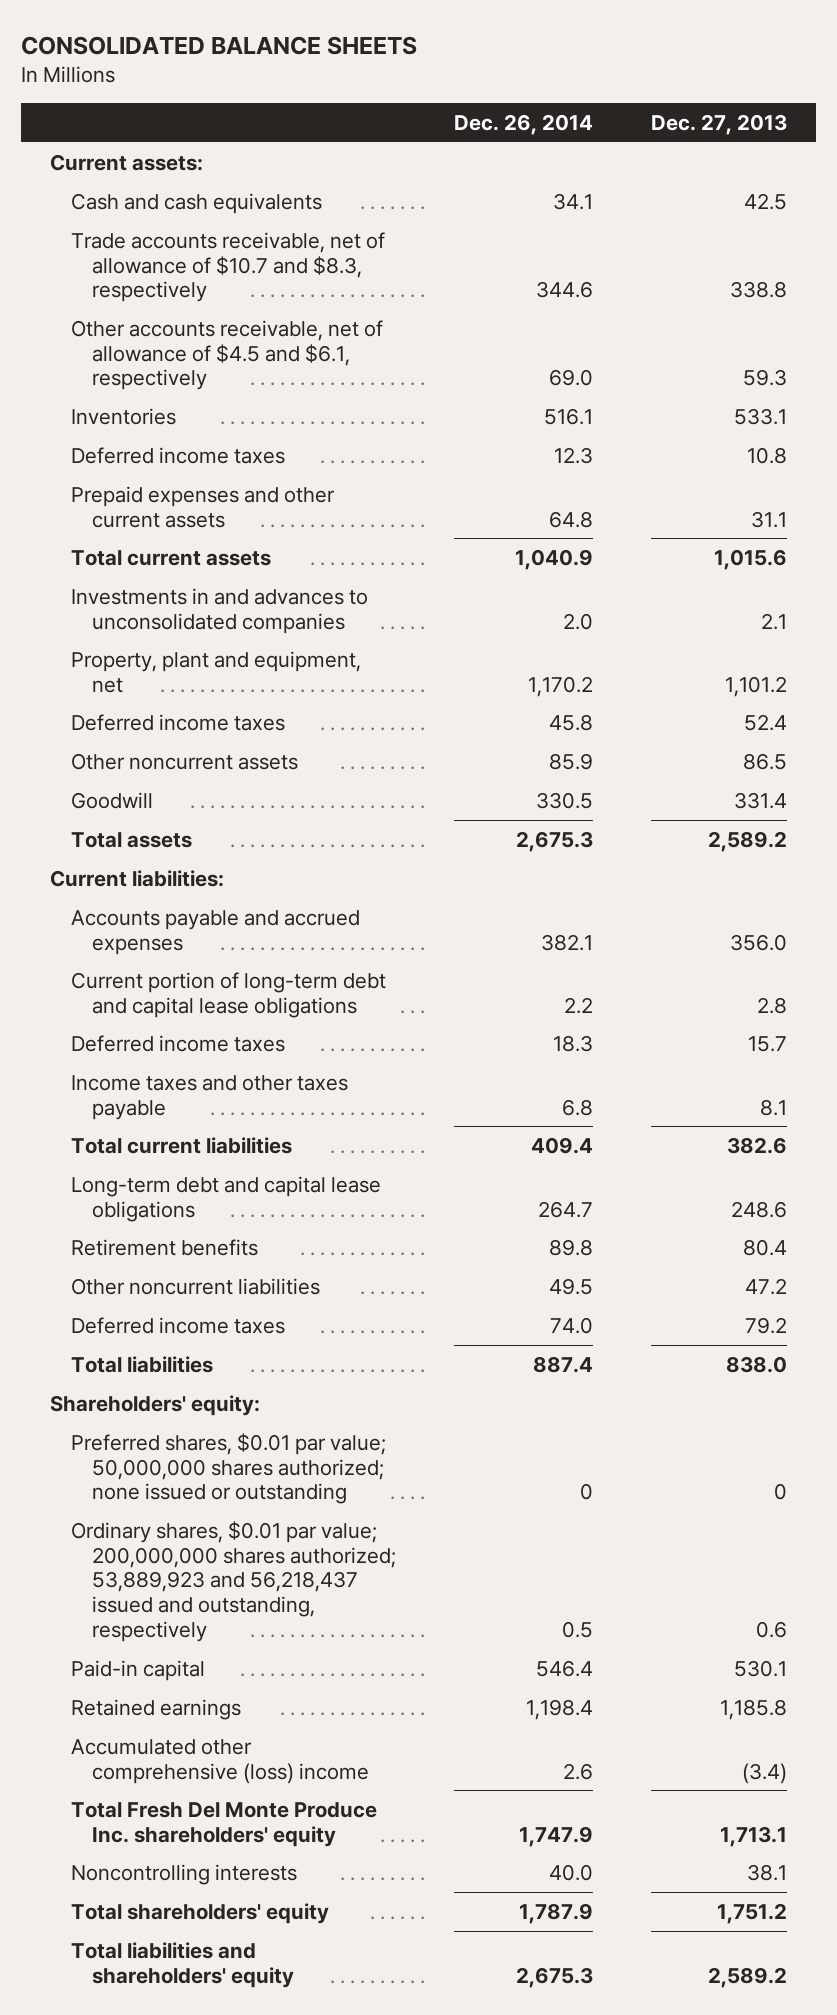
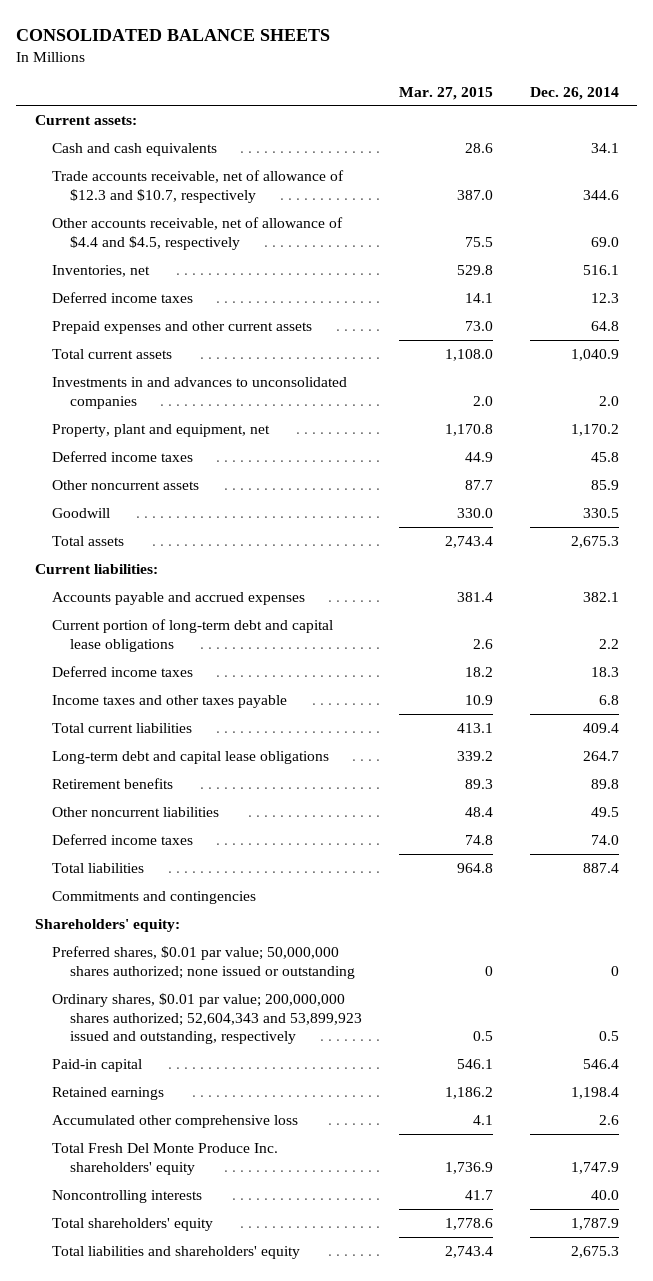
- | Dec. 26, 2014 | Dec. 27, 2013
+ | Mar. 27, 2015 | Dec. 26, 2014
- Trade accounts receivable, net of allowance of $10.7 and $8.3, respectively | 344.6 | 338.8
- Other accounts receivable, net of allowance of $4.5 and $6.1, respectively | 69.0 | 59.3
- Inventories | 516.1 | 533.1
+ Trade accounts receivable, net of allowance of $12.3 and $10.7, respectively | 387.0 | 344.6
+ Other accounts receivable, net of allowance of $4.4 and $4.5, respectively | 75.5 | 69.0
+ Inventories, net | 529.8 | 516.1
+ Commitments and contingencies
- Ordinary shares, $0.01 par value; 200,000,000 shares authorized; 53,889,923 and 56,218,437 issued and outstanding, respectively | 0.5 | 0.6
+ Ordinary shares, $0.01 par value; 200,000,000 shares authorized; 52,604,343 and 53,899,923 issued and outstanding, respectively | 0.5 | 0.5
- Accumulated other comprehensive (loss) income | 2.6 | (3.4)
+ Accumulated other comprehensive loss | 4.1 | 2.6

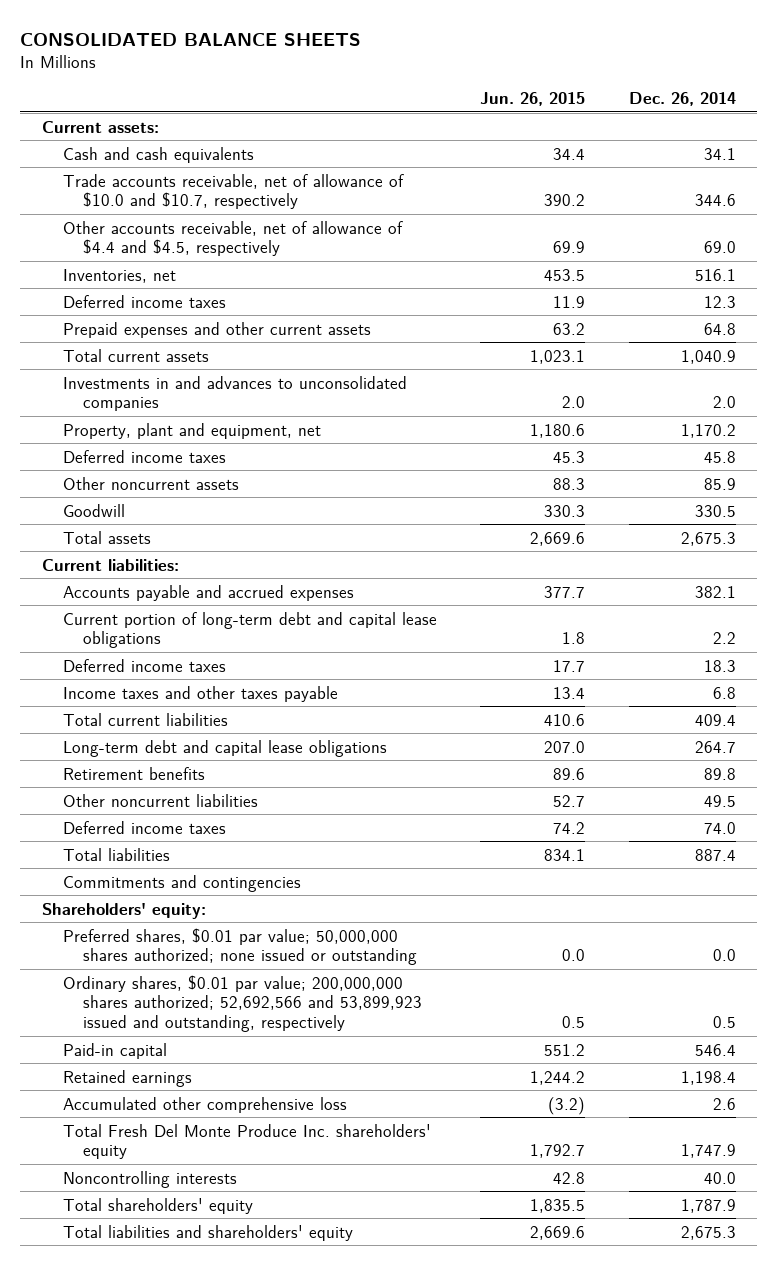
- | Mar. 27, 2015 | Dec. 26, 2014
+ | Jun. 26, 2015 | Dec. 26, 2014
- Trade accounts receivable, net of allowance of $12.3 and $10.7, respectively | 387.0 | 344.6
+ Trade accounts receivable, net of allowance of $10.0 and $10.7, respectively | 390.2 | 344.6
- Preferred shares, $0.01 par value; 50,000,000 shares authorized; none issued or outstanding | 0 | 0
- Ordinary shares, $0.01 par value; 200,000,000 shares authorized; 52,604,343 and 53,899,923 issued and outstanding, respectively | 0.5 | 0.5
+ Preferred shares, $0.01 par value; 50,000,000 shares authorized; none issued or outstanding | 0.0 | 0.0
+ Ordinary shares, $0.01 par value; 200,000,000 shares authorized; 52,692,566 and 53,899,923 issued and outstanding, respectively | 0.5 | 0.5

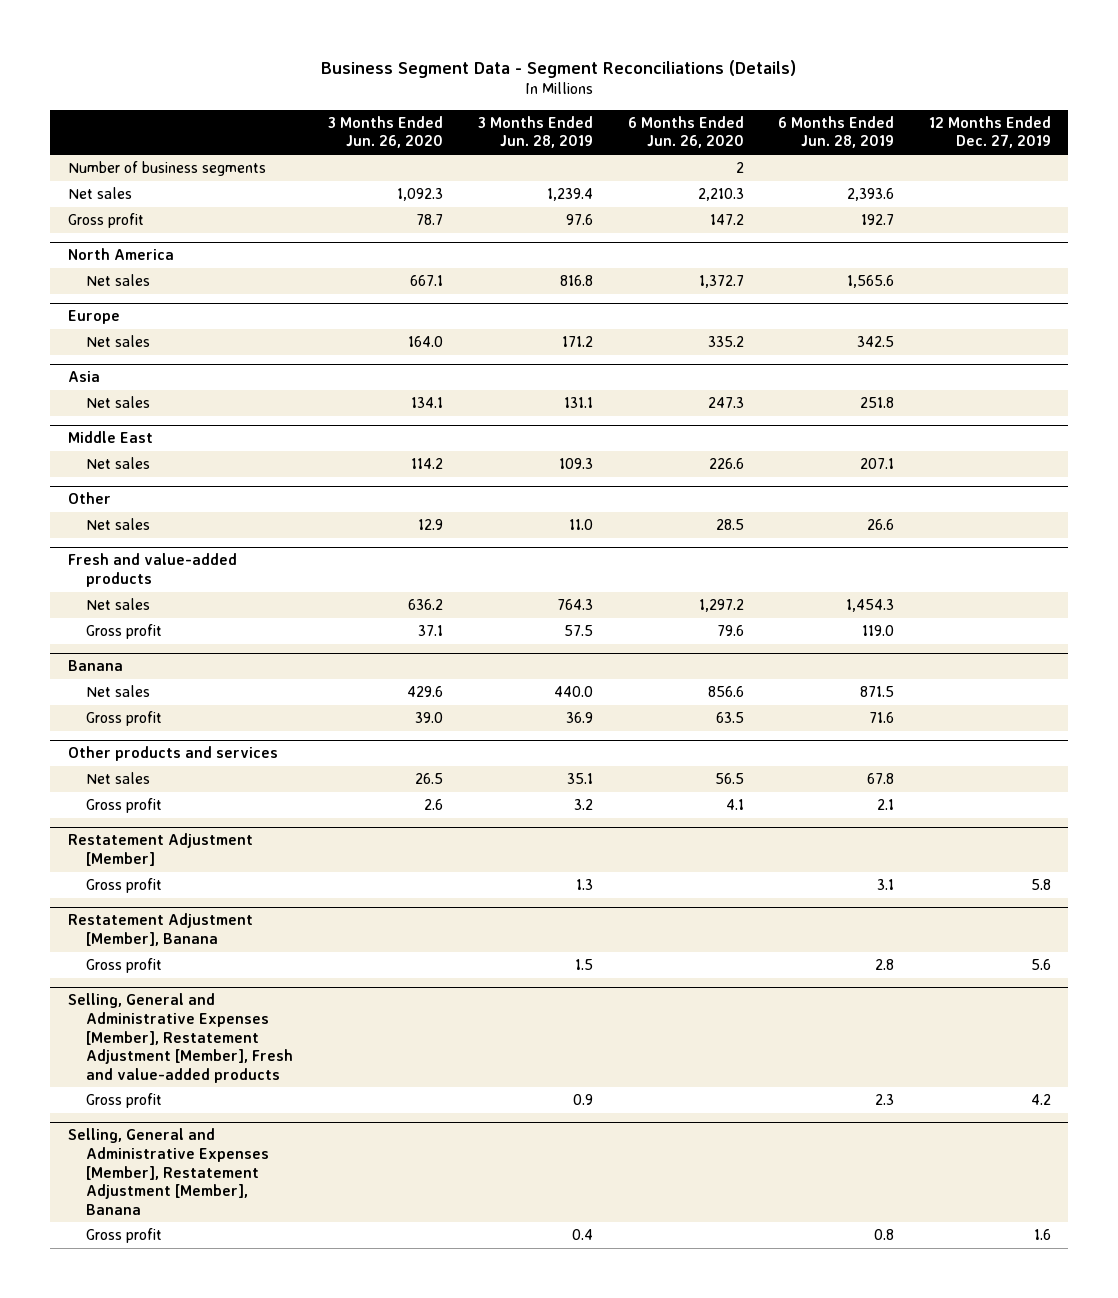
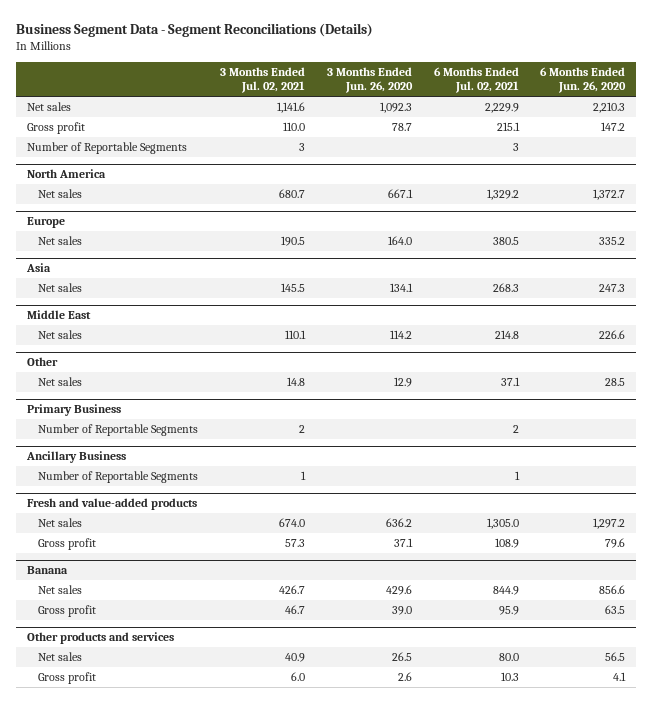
- | 3 Months Ended Jun. 26, 2020 | 3 Months Ended Jun. 28, 2019 | 6 Months Ended Jun. 26, 2020 | 6 Months Ended Jun. 28, 2019 | 12 Months Ended Dec. 27, 2019
+ | 3 Months Ended Jul. 02, 2021 | 3 Months Ended Jun. 26, 2020 | 6 Months Ended Jul. 02, 2021 | 6 Months Ended Jun. 26, 2020
- Number of business segments | | | 2 | |
+ Number of Reportable Segments | 3 | | 3 |
+ Primary Business
+ Number of Reportable Segments | 2 | | 2 |
+ Ancillary Business
+ Number of Reportable Segments | 1 | | 1 |
- Restatement Adjustment [Member]
- Gross profit | | 1.3 | | 3.1 | 5.8
- Restatement Adjustment [Member], Banana
- Gross profit | | 1.5 | | 2.8 | 5.6
- Selling, General and Administrative Expenses [Member], Restatement Adjustment [Member], Fresh and value-added products
- Gross profit | | 0.9 | | 2.3 | 4.2
- Selling, General and Administrative Expenses [Member], Restatement Adjustment [Member], Banana
- Gross profit | | 0.4 | | 0.8 | 1.6

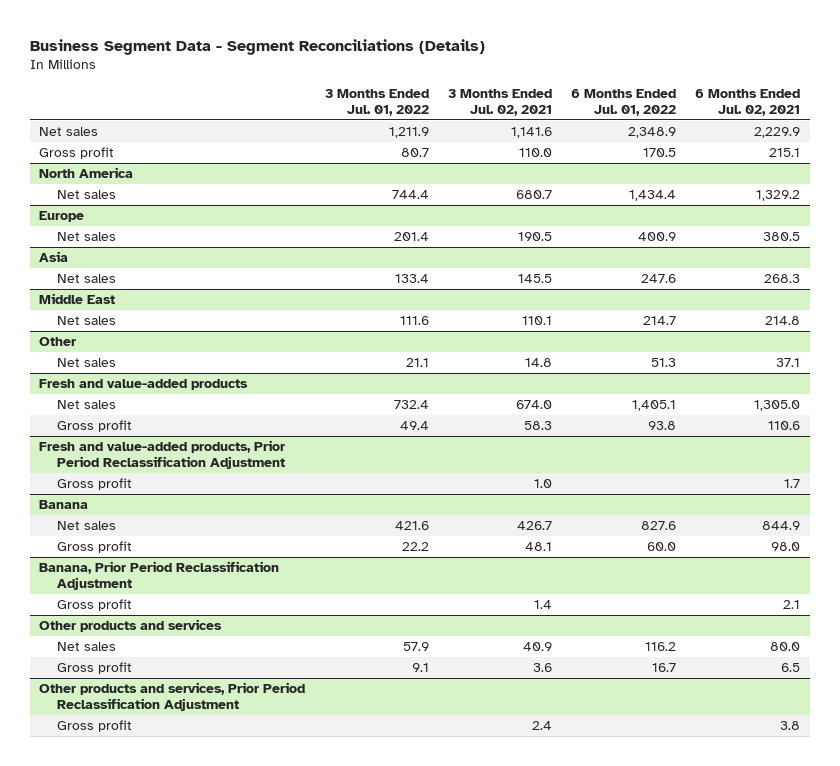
- | 3 Months Ended Jul. 02, 2021 | 3 Months Ended Jun. 26, 2020 | 6 Months Ended Jul. 02, 2021 | 6 Months Ended Jun. 26, 2020
+ | 3 Months Ended Jul. 01, 2022 | 3 Months Ended Jul. 02, 2021 | 6 Months Ended Jul. 01, 2022 | 6 Months Ended Jul. 02, 2021
- Number of Reportable Segments | 3 | | 3 |
- Primary Business
- Number of Reportable Segments | 2 | | 2 |
- Ancillary Business
- Number of Reportable Segments | 1 | | 1 |
@ Fresh and value-added products
- Gross profit | 57.3 | 37.1 | 108.9 | 79.6
+ Gross profit | 49.4 | 58.3 | 93.8 | 110.6
+ Fresh and value-added products, Prior Period Reclassification Adjustment
+ Gross profit | | 1.0 | | 1.7
@ Banana
- Gross profit | 46.7 | 39.0 | 95.9 | 63.5
+ Gross profit | 22.2 | 48.1 | 60.0 | 98.0
+ Banana, Prior Period Reclassification Adjustment
+ Gross profit | | 1.4 | | 2.1
@ Other products and services
- Gross profit | 6.0 | 2.6 | 10.3 | 4.1
+ Gross profit | 9.1 | 3.6 | 16.7 | 6.5
+ Other products and services, Prior Period Reclassification Adjustment
+ Gross profit | | 2.4 | | 3.8

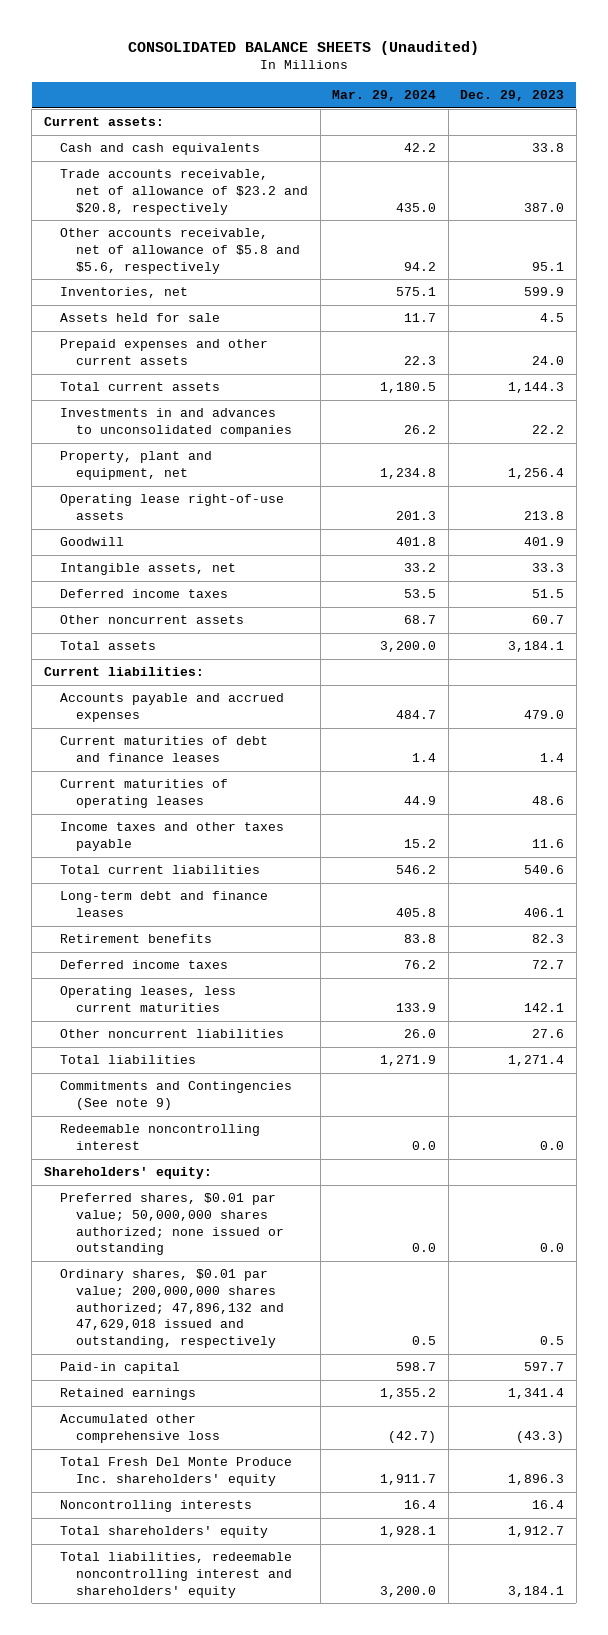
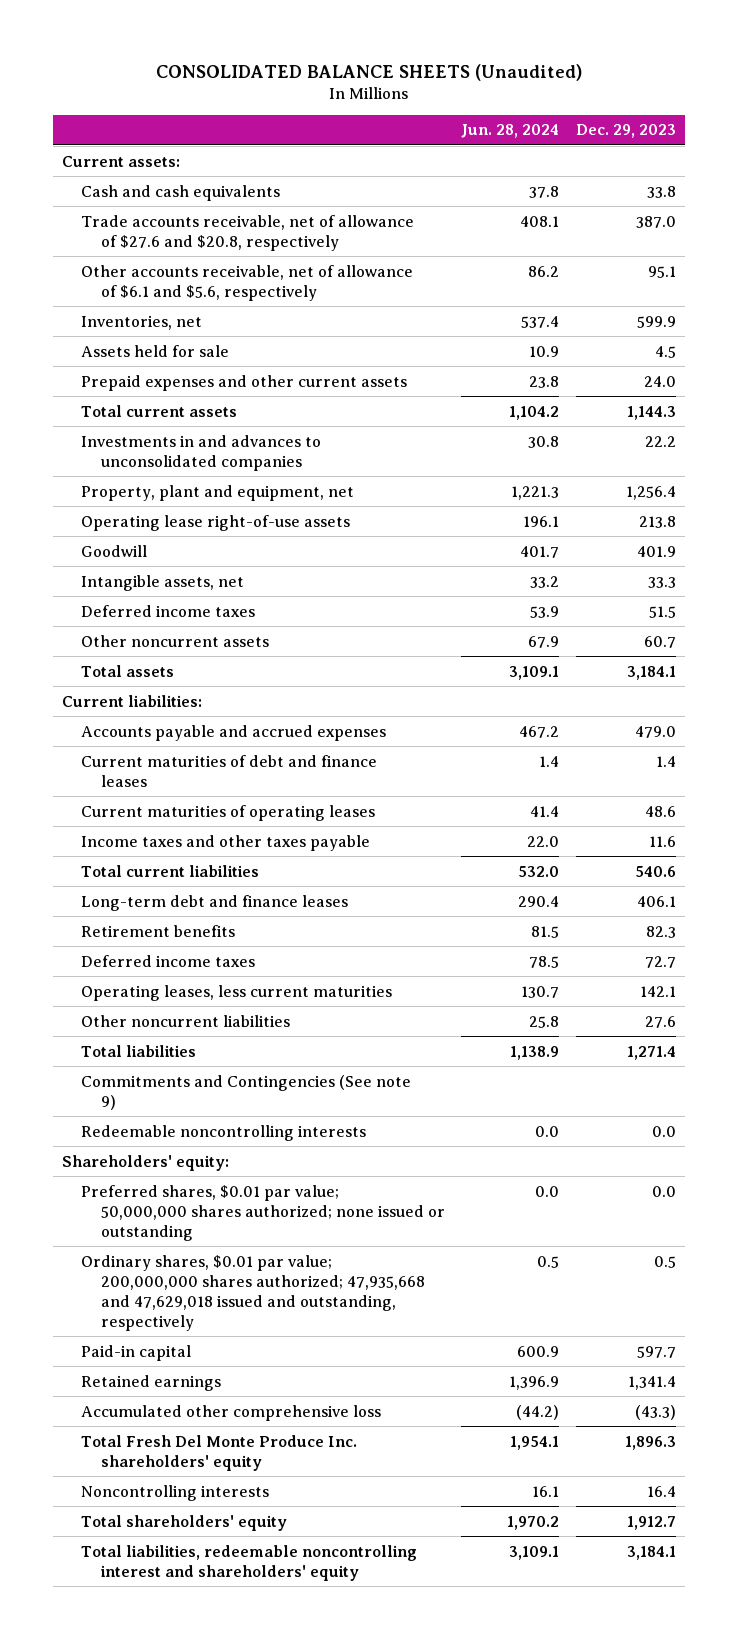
- | Mar. 29, 2024 | Dec. 29, 2023
+ | Jun. 28, 2024 | Dec. 29, 2023
- Trade accounts receivable, net of allowance of $23.2 and $20.8, respectively | 435.0 | 387.0
- Other accounts receivable, net of allowance of $5.8 and $5.6, respectively | 94.2 | 95.1
+ Trade accounts receivable, net of allowance of $27.6 and $20.8, respectively | 408.1 | 387.0
+ Other accounts receivable, net of allowance of $6.1 and $5.6, respectively | 86.2 | 95.1
- Redeemable noncontrolling interest | 0.0 | 0.0
+ Redeemable noncontrolling interests | 0.0 | 0.0
- Ordinary shares, $0.01 par value; 200,000,000 shares authorized; 47,896,132 and 47,629,018 issued and outstanding, respectively | 0.5 | 0.5
+ Ordinary shares, $0.01 par value; 200,000,000 shares authorized; 47,935,668 and 47,629,018 issued and outstanding, respectively | 0.5 | 0.5

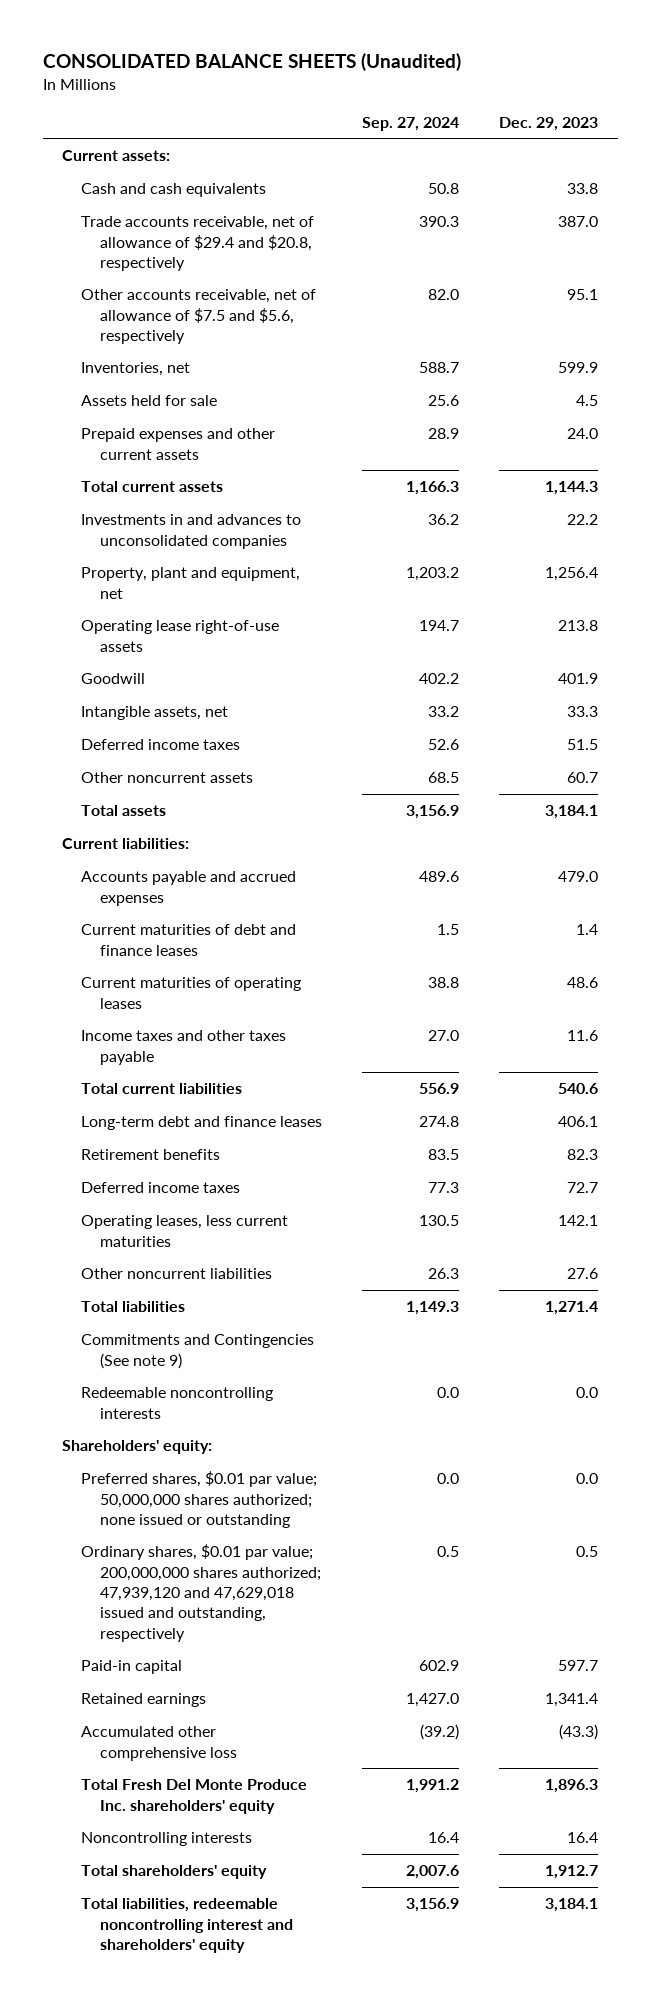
- | Jun. 28, 2024 | Dec. 29, 2023
+ | Sep. 27, 2024 | Dec. 29, 2023
- Trade accounts receivable, net of allowance of $27.6 and $20.8, respectively | 408.1 | 387.0
- Other accounts receivable, net of allowance of $6.1 and $5.6, respectively | 86.2 | 95.1
+ Trade accounts receivable, net of allowance of $29.4 and $20.8, respectively | 390.3 | 387.0
+ Other accounts receivable, net of allowance of $7.5 and $5.6, respectively | 82.0 | 95.1
- Ordinary shares, $0.01 par value; 200,000,000 shares authorized; 47,935,668 and 47,629,018 issued and outstanding, respectively | 0.5 | 0.5
+ Ordinary shares, $0.01 par value; 200,000,000 shares authorized; 47,939,120 and 47,629,018 issued and outstanding, respectively | 0.5 | 0.5

